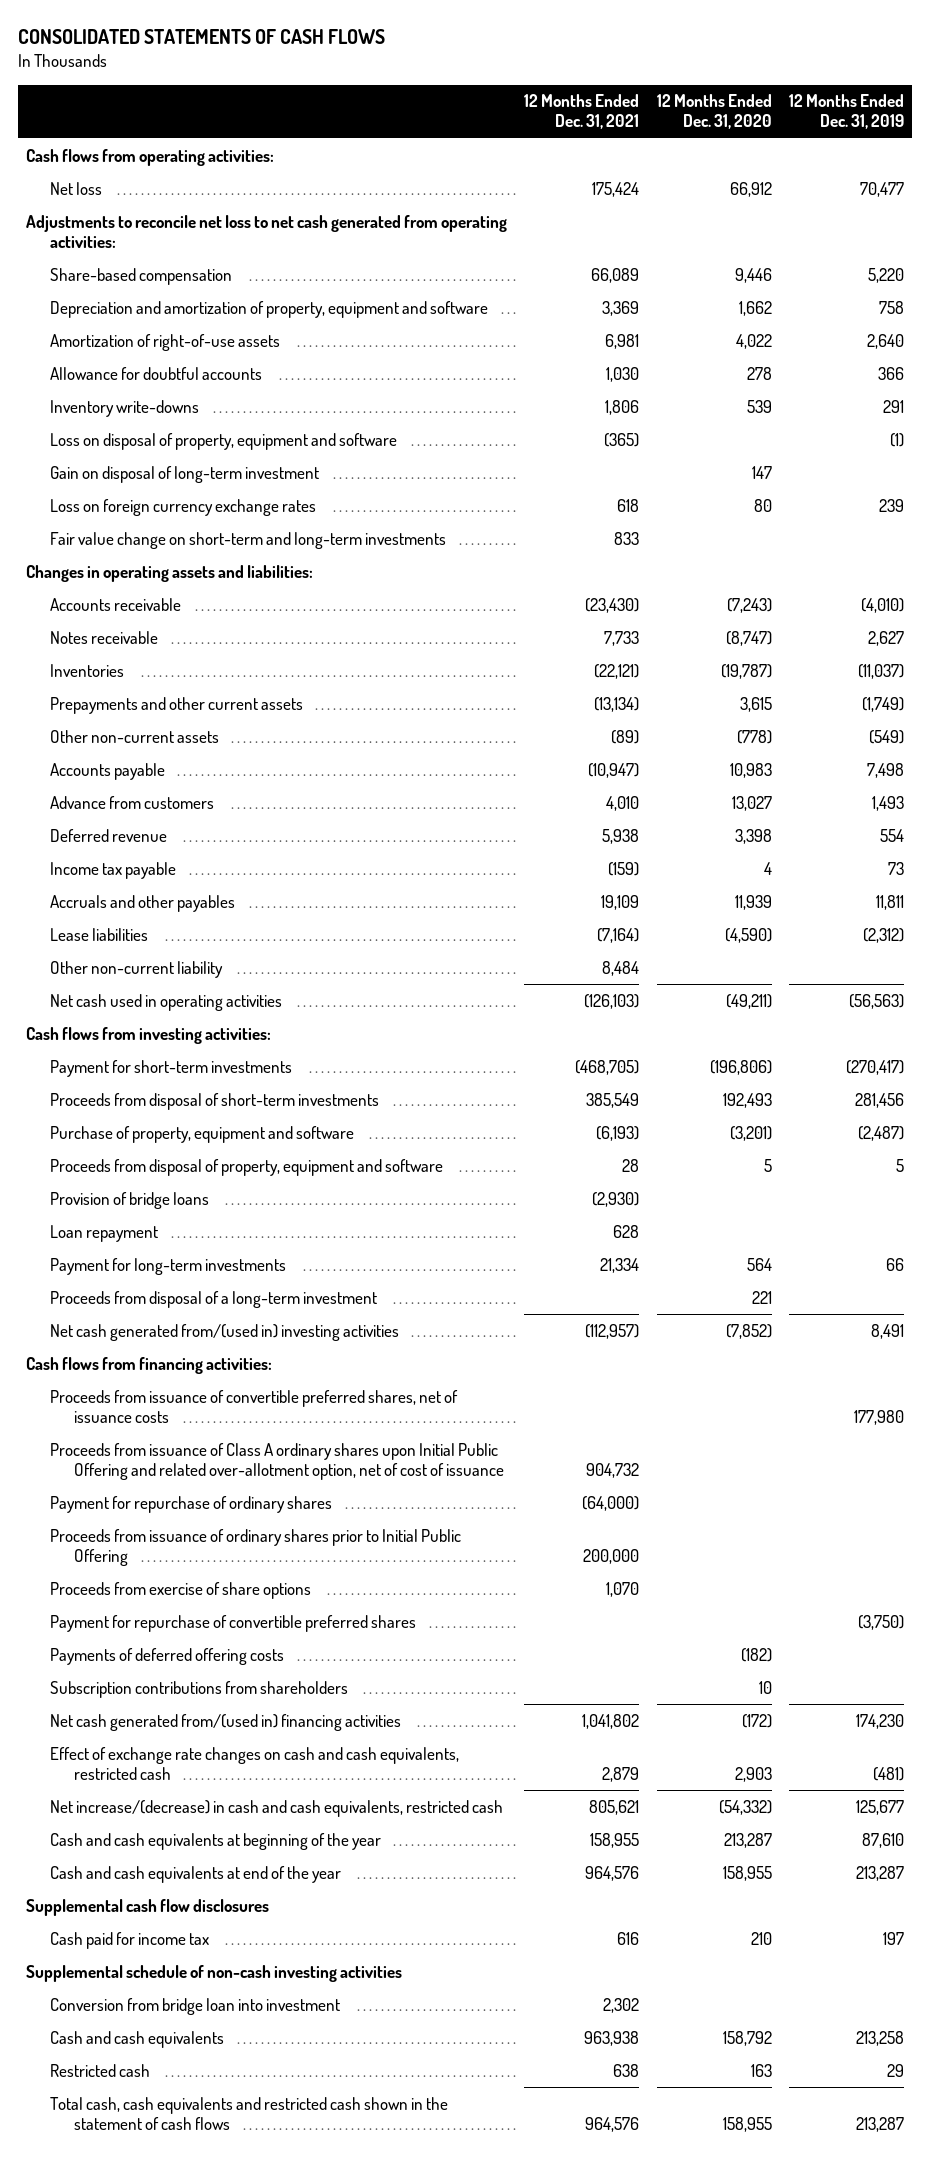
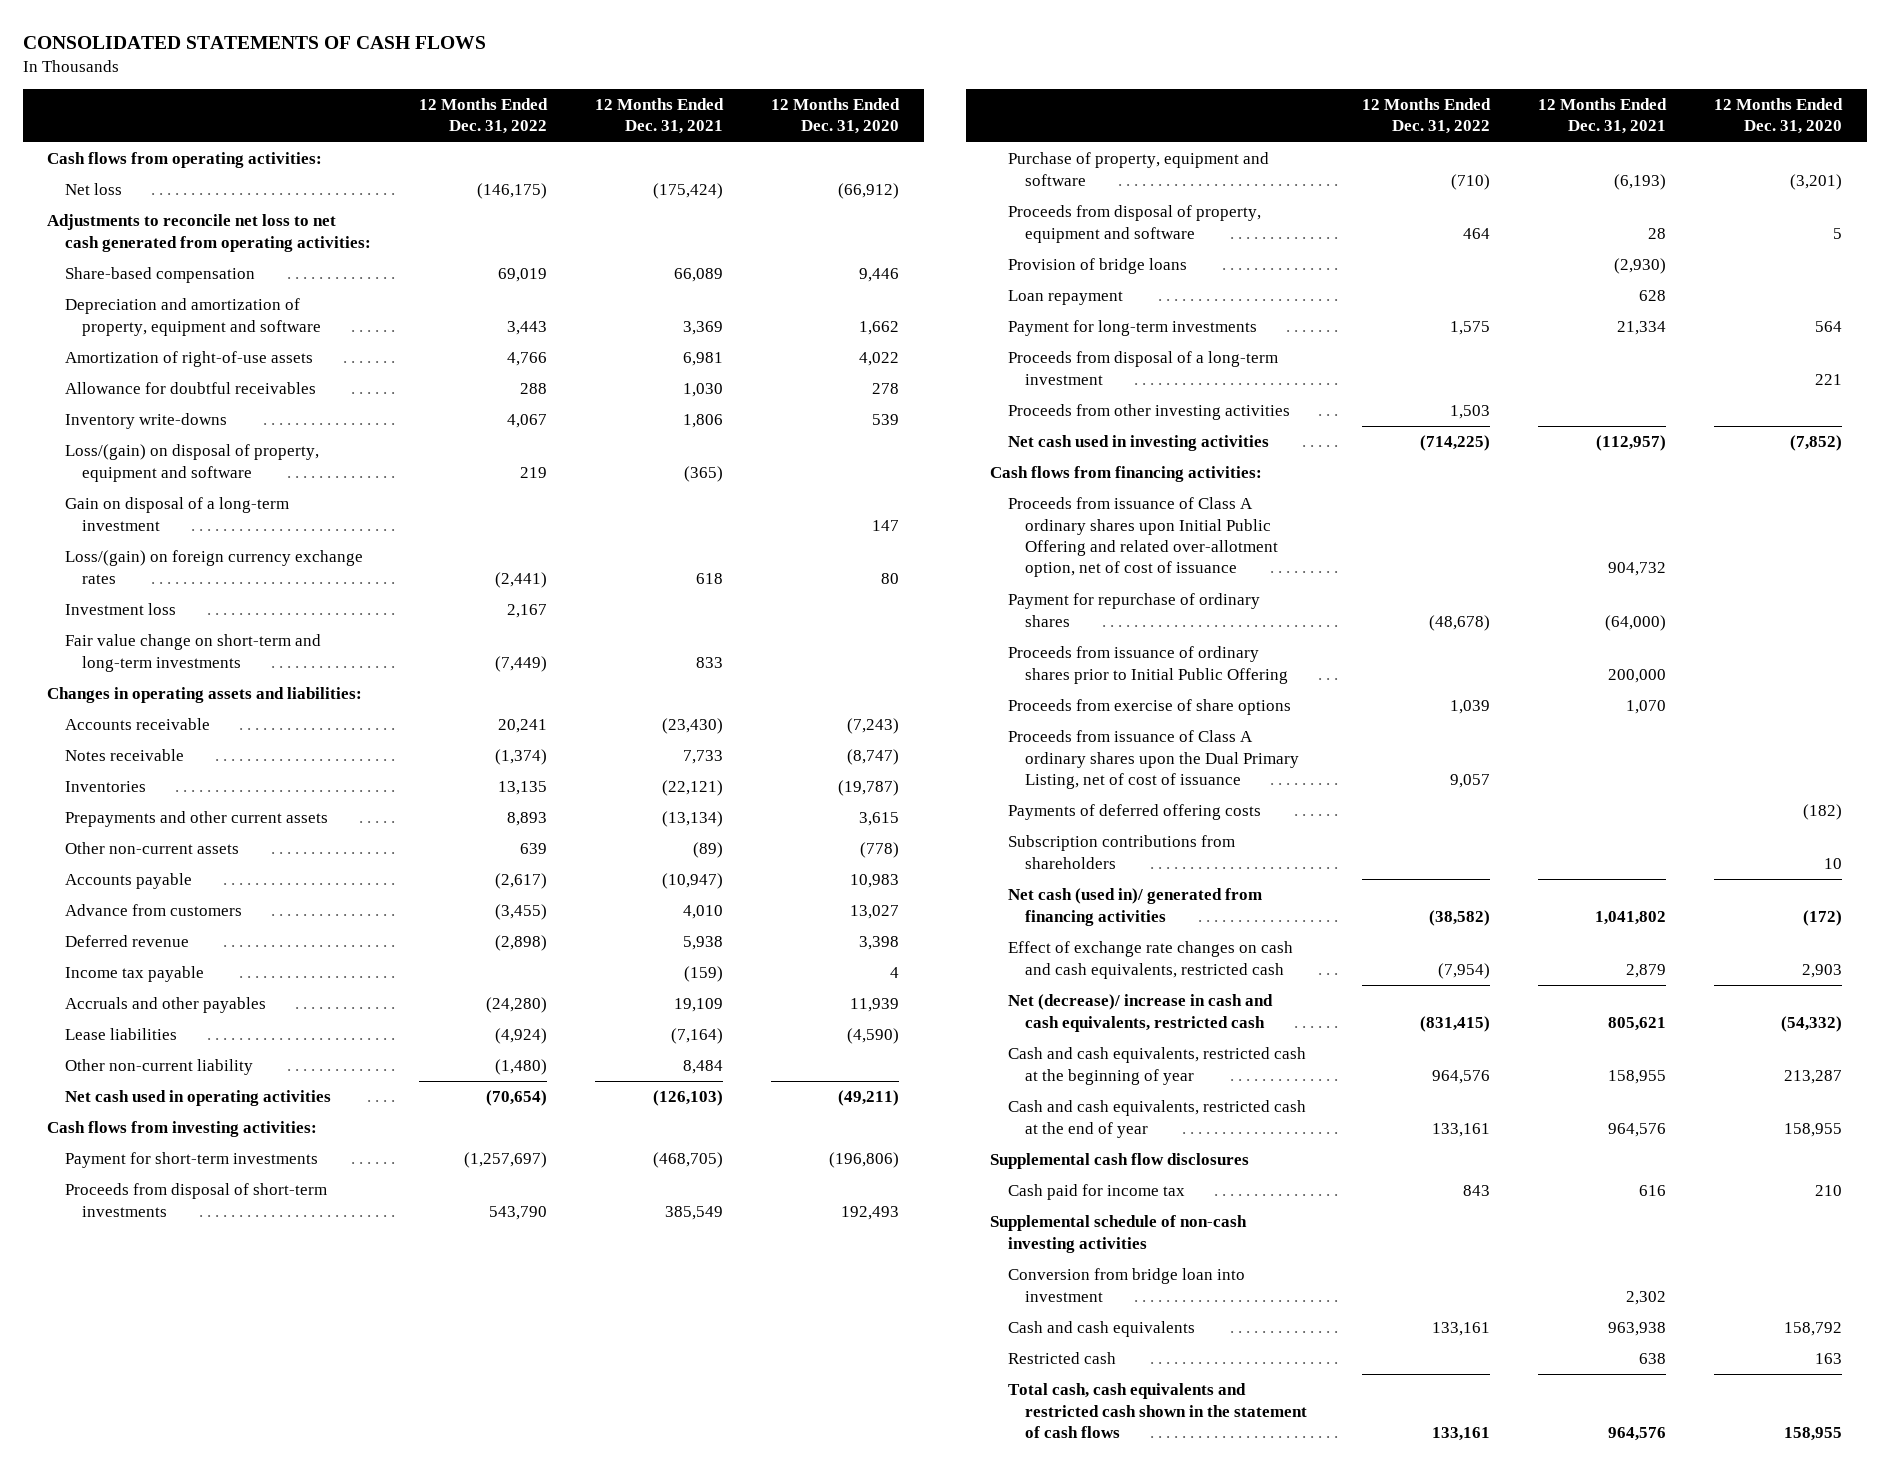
- | 12 Months Ended Dec. 31, 2021 | 12 Months Ended Dec. 31, 2020 | 12 Months Ended Dec. 31, 2019
+ | 12 Months Ended Dec. 31, 2022 | 12 Months Ended Dec. 31, 2021 | 12 Months Ended Dec. 31, 2020
- Net loss | 175,424 | 66,912 | 70,477
+ Net loss | (146,175) | (175,424) | (66,912)
- Allowance for doubtful accounts | 1,030 | 278 | 366
+ Allowance for doubtful receivables | 288 | 1,030 | 278
- Loss on disposal of property, equipment and software | (365) | | (1)
- Gain on disposal of long-term investment | | 147 |
- Loss on foreign currency exchange rates | 618 | 80 | 239
+ Loss/(gain) on disposal of property, equipment and software | 219 | (365) |
+ Gain on disposal of a long-term investment | | | 147
+ Loss/(gain) on foreign currency exchange rates | (2,441) | 618 | 80
+ Investment loss | 2,167 | |
- Net cash generated from/(used in) investing activities | (112,957) | (7,852) | 8,491
+ Proceeds from other investing activities | 1,503 | |
+ Net cash used in investing activities | (714,225) | (112,957) | (7,852)
- Proceeds from issuance of convertible preferred shares, net of issuance costs | | | 177,980
- Payment for repurchase of convertible preferred shares | | | (3,750)
+ Proceeds from issuance of Class A ordinary shares upon the Dual Primary Listing, net of cost of issuance | 9,057 | |
- Net cash generated from/(used in) financing activities | 1,041,802 | (172) | 174,230
+ Net cash (used in)/ generated from financing activities | (38,582) | 1,041,802 | (172)
- Net increase/(decrease) in cash and cash equivalents, restricted cash | 805,621 | (54,332) | 125,677
- Cash and cash equivalents at beginning of the year | 158,955 | 213,287 | 87,610
- Cash and cash equivalents at end of the year | 964,576 | 158,955 | 213,287
+ Net (decrease)/ increase in cash and cash equivalents, restricted cash | (831,415) | 805,621 | (54,332)
+ Cash and cash equivalents, restricted cash at the beginning of year | 964,576 | 158,955 | 213,287
+ Cash and cash equivalents, restricted cash at the end of year | 133,161 | 964,576 | 158,955

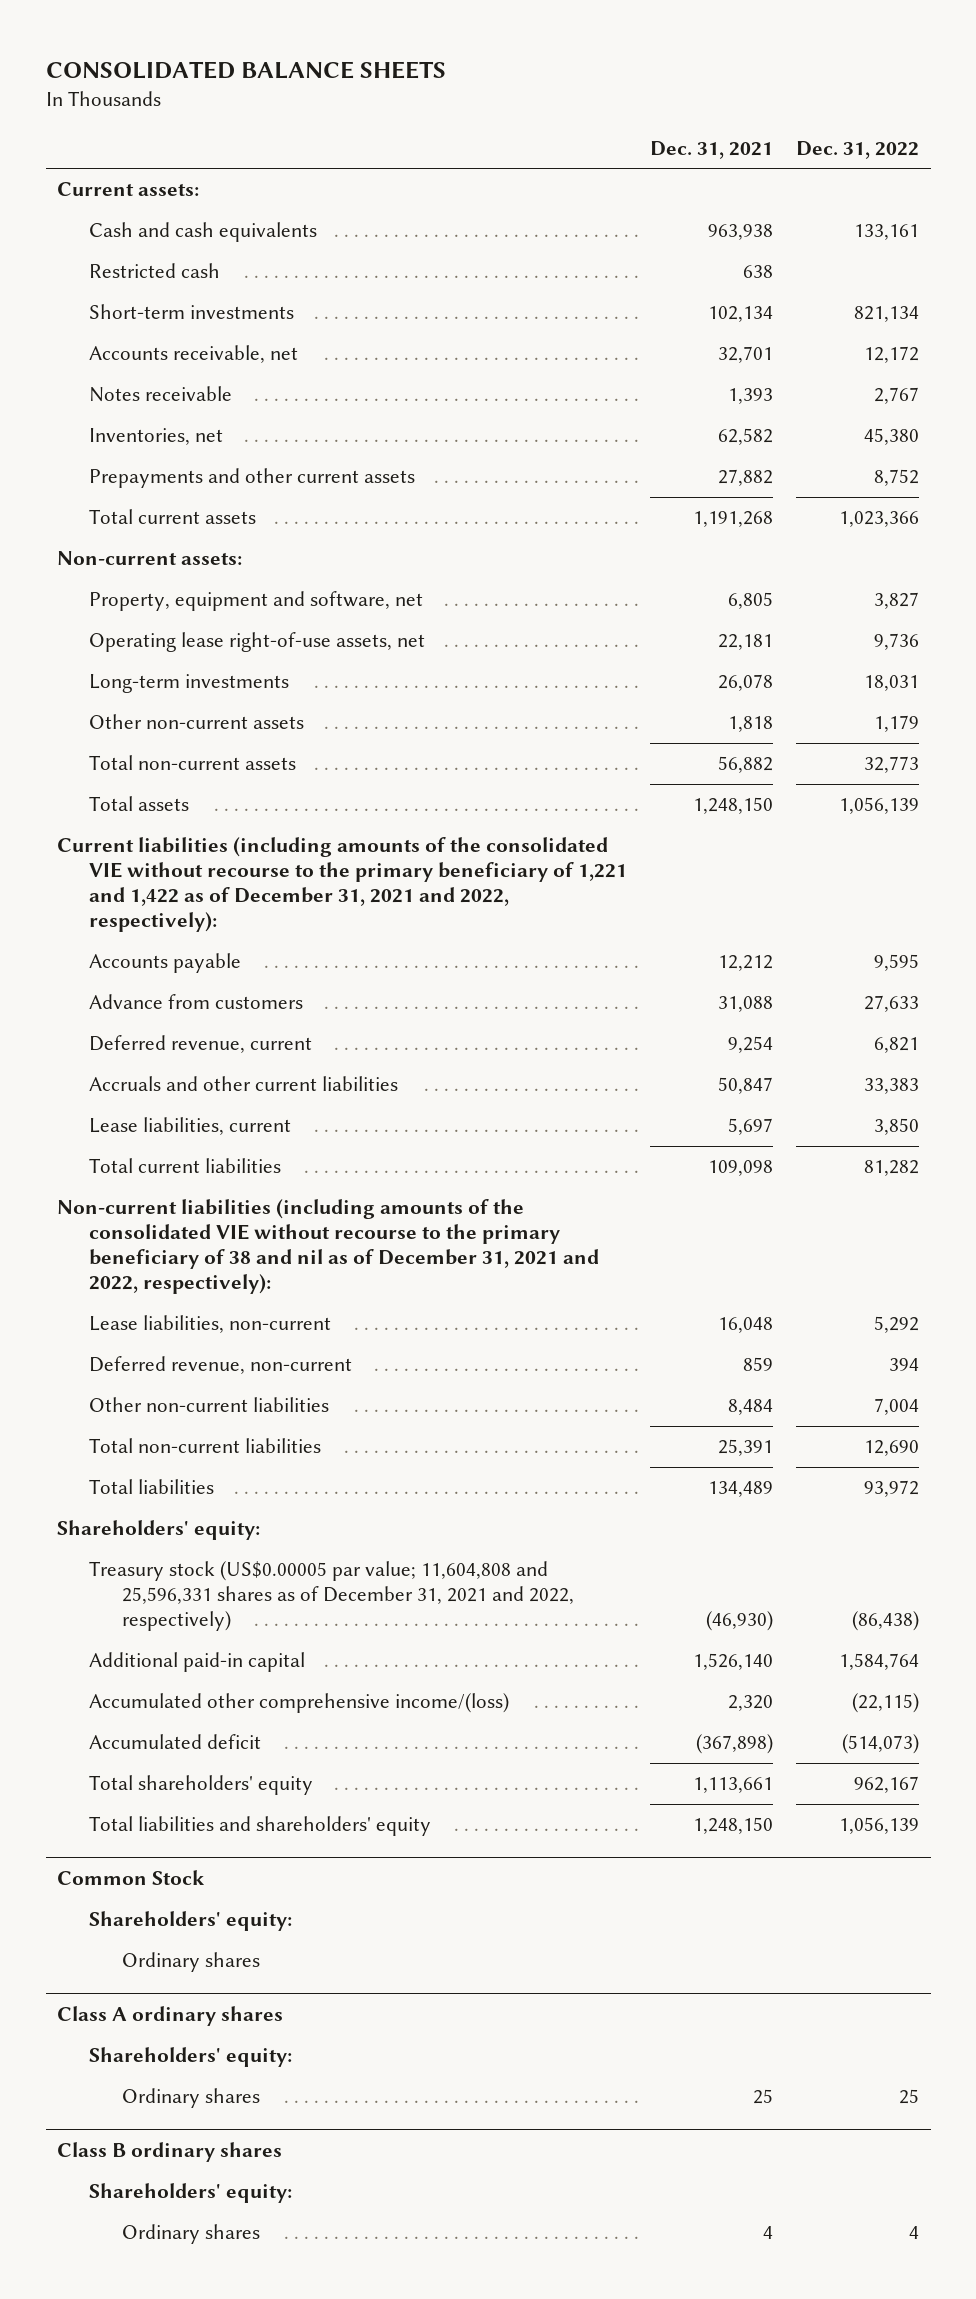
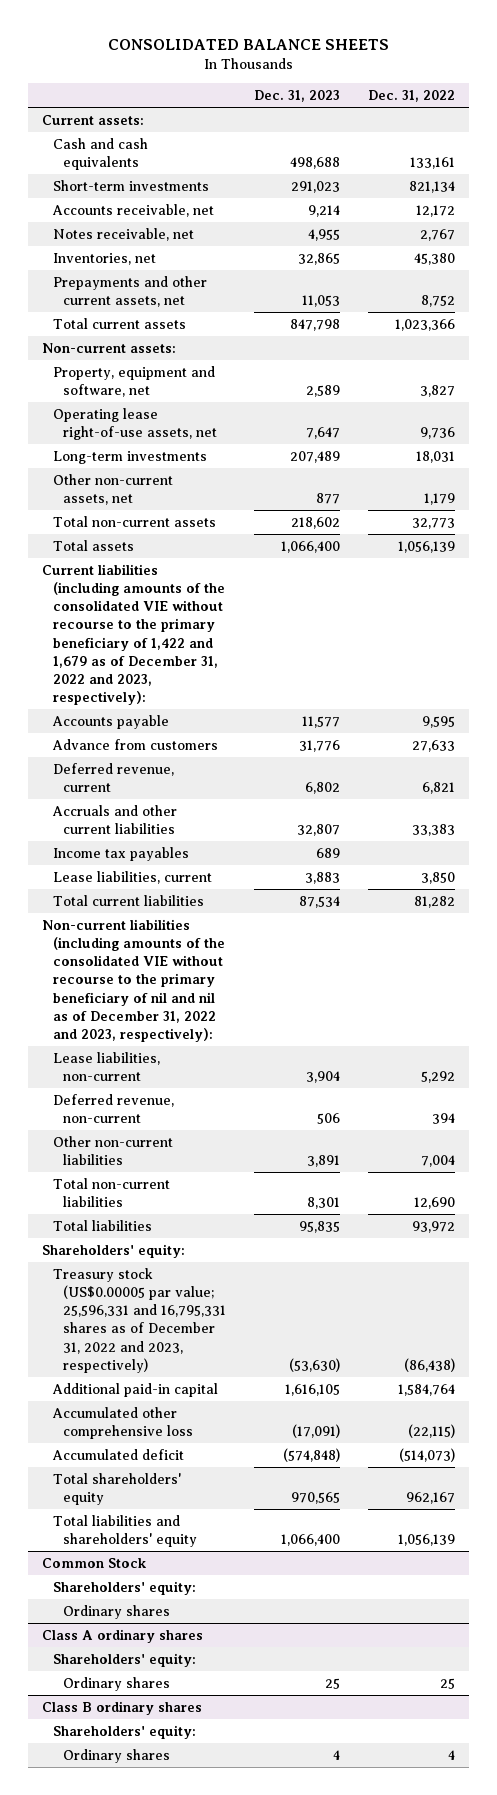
- | Dec. 31, 2021 | Dec. 31, 2022
+ | Dec. 31, 2023 | Dec. 31, 2022
- Restricted cash | 638 |
- Notes receivable | 1,393 | 2,767
+ Notes receivable, net | 4,955 | 2,767
- Prepayments and other current assets | 27,882 | 8,752
+ Prepayments and other current assets, net | 11,053 | 8,752
- Other non-current assets | 1,818 | 1,179
+ Other non-current assets, net | 877 | 1,179
- Current liabilities (including amounts of the consolidated VIE without recourse to the primary beneficiary of 1,221 and 1,422 as of December 31, 2021 and 2022, respectively):
+ Current liabilities (including amounts of the consolidated VIE without recourse to the primary beneficiary of 1,422 and 1,679 as of December 31, 2022 and 2023, respectively):
+ Income tax payables | 689 |
- Non-current liabilities (including amounts of the consolidated VIE without recourse to the primary beneficiary of 38 and nil as of December 31, 2021 and 2022, respectively):
+ Non-current liabilities (including amounts of the consolidated VIE without recourse to the primary beneficiary of nil and nil as of December 31, 2022 and 2023, respectively):
- Treasury stock (US$0.00005 par value; 11,604,808 and 25,596,331 shares as of December 31, 2021 and 2022, respectively) | (46,930) | (86,438)
+ Treasury stock (US$0.00005 par value; 25,596,331 and 16,795,331 shares as of December 31, 2022 and 2023, respectively) | (53,630) | (86,438)
- Accumulated other comprehensive income/(loss) | 2,320 | (22,115)
+ Accumulated other comprehensive loss | (17,091) | (22,115)

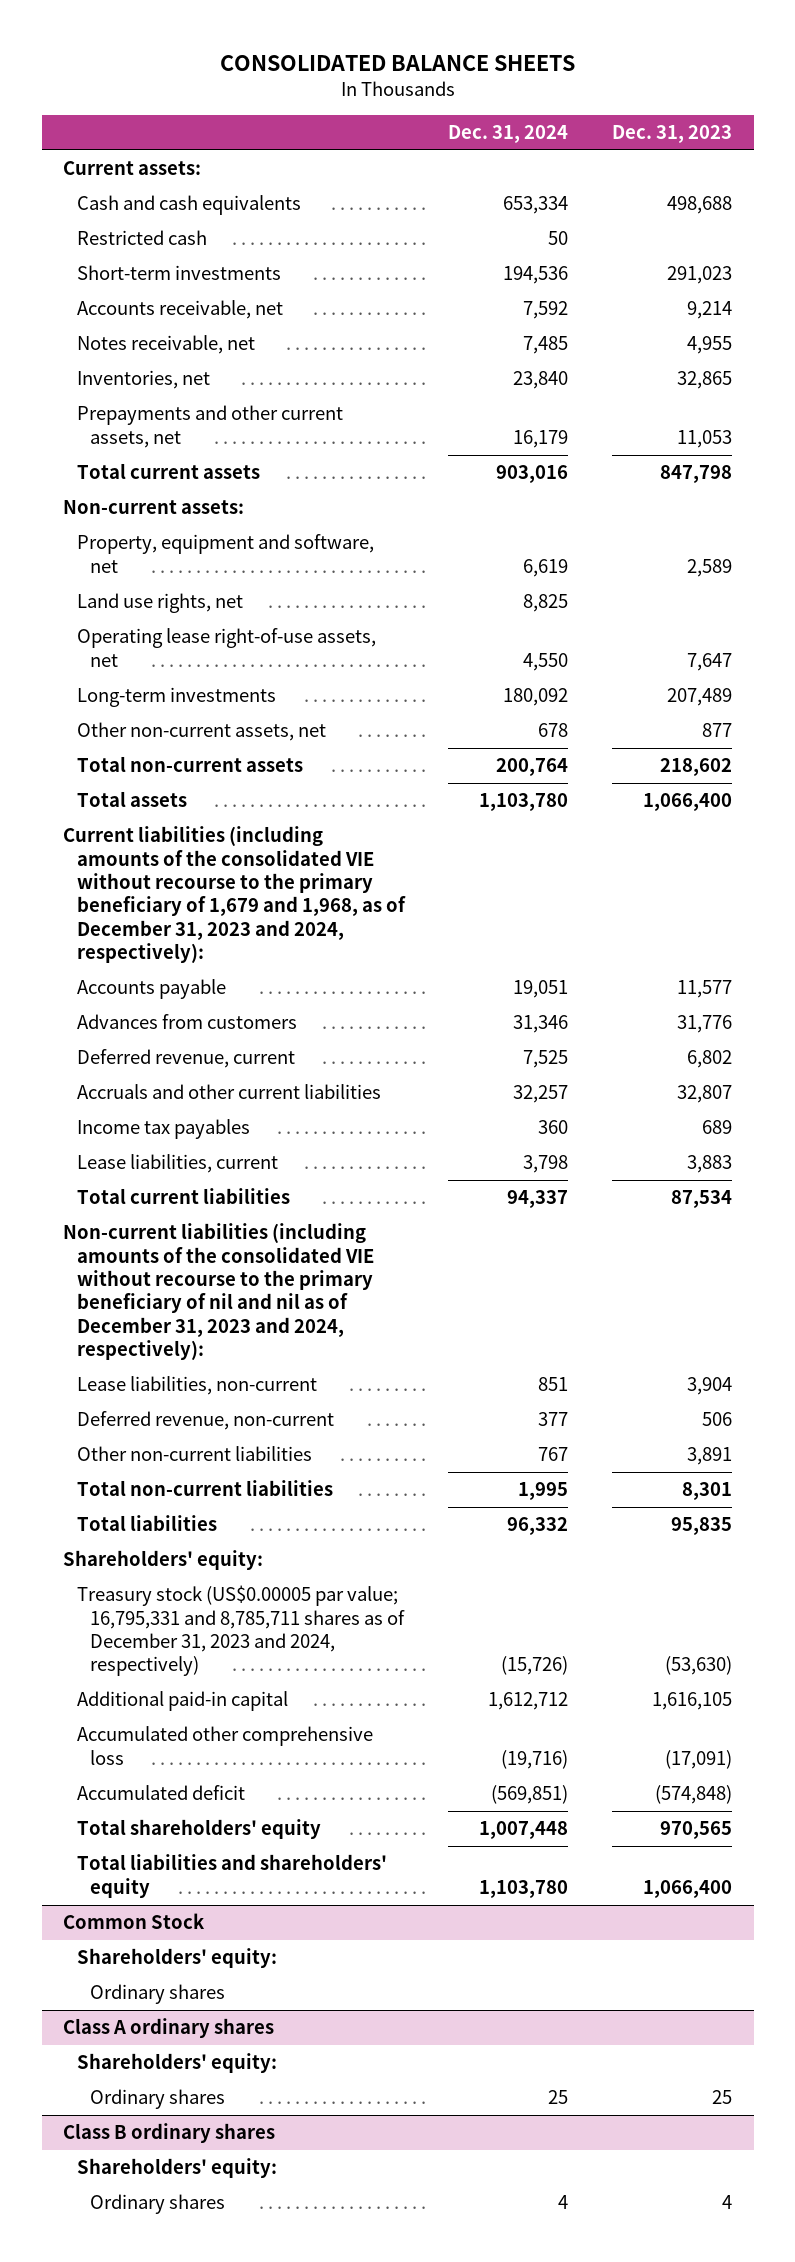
- | Dec. 31, 2023 | Dec. 31, 2022
+ | Dec. 31, 2024 | Dec. 31, 2023
+ Restricted cash | 50 |
+ Land use rights, net | 8,825 |
- Current liabilities (including amounts of the consolidated VIE without recourse to the primary beneficiary of 1,422 and 1,679 as of December 31, 2022 and 2023, respectively):
+ Current liabilities (including amounts of the consolidated VIE without recourse to the primary beneficiary of 1,679 and 1,968, as of December 31, 2023 and 2024, respectively):
- Advance from customers | 31,776 | 27,633
+ Advances from customers | 31,346 | 31,776
- Non-current liabilities (including amounts of the consolidated VIE without recourse to the primary beneficiary of nil and nil as of December 31, 2022 and 2023, respectively):
+ Non-current liabilities (including amounts of the consolidated VIE without recourse to the primary beneficiary of nil and nil as of December 31, 2023 and 2024, respectively):
- Treasury stock (US$0.00005 par value; 25,596,331 and 16,795,331 shares as of December 31, 2022 and 2023, respectively) | (53,630) | (86,438)
+ Treasury stock (US$0.00005 par value; 16,795,331 and 8,785,711 shares as of December 31, 2023 and 2024, respectively) | (15,726) | (53,630)

